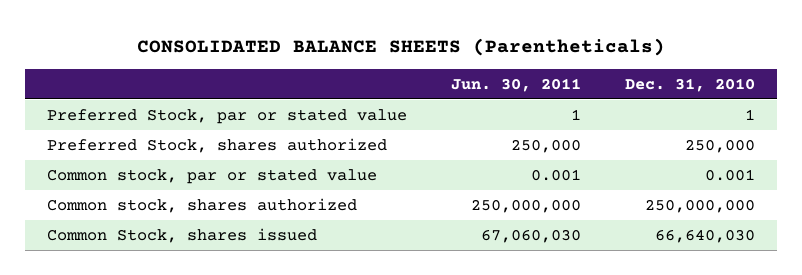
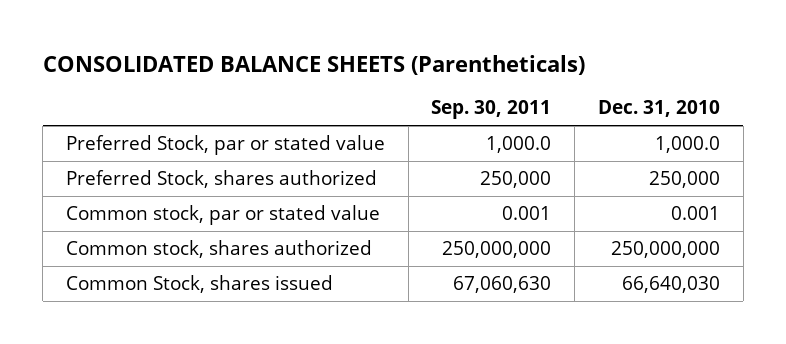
- | Jun. 30, 2011 | Dec. 31, 2010
+ | Sep. 30, 2011 | Dec. 31, 2010
- Preferred Stock, par or stated value | 1 | 1
+ Preferred Stock, par or stated value | 1,000.0 | 1,000.0

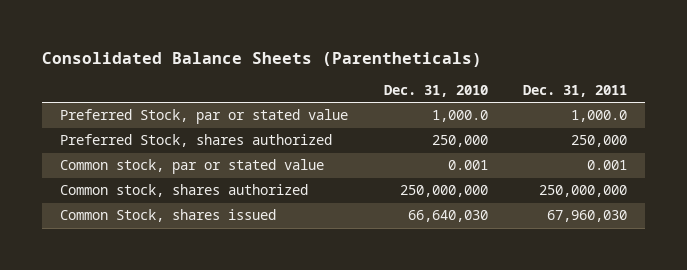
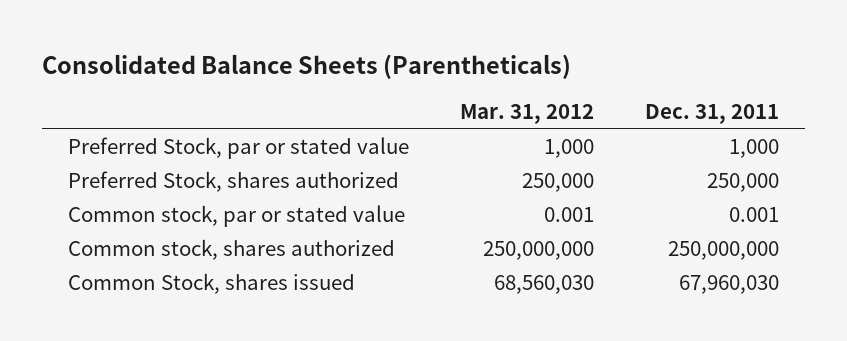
- | Dec. 31, 2010 | Dec. 31, 2011
+ | Mar. 31, 2012 | Dec. 31, 2011
- Preferred Stock, par or stated value | 1,000.0 | 1,000.0
+ Preferred Stock, par or stated value | 1,000 | 1,000

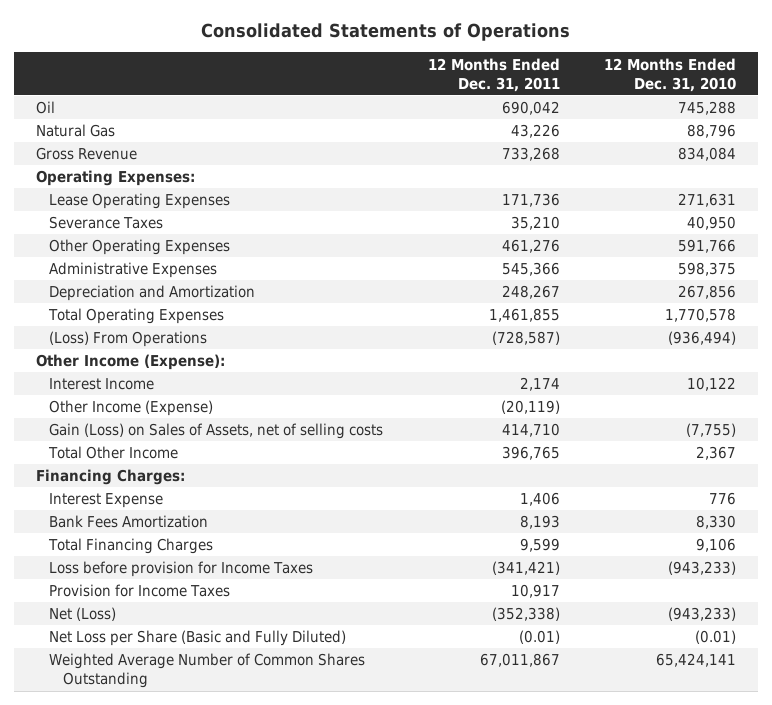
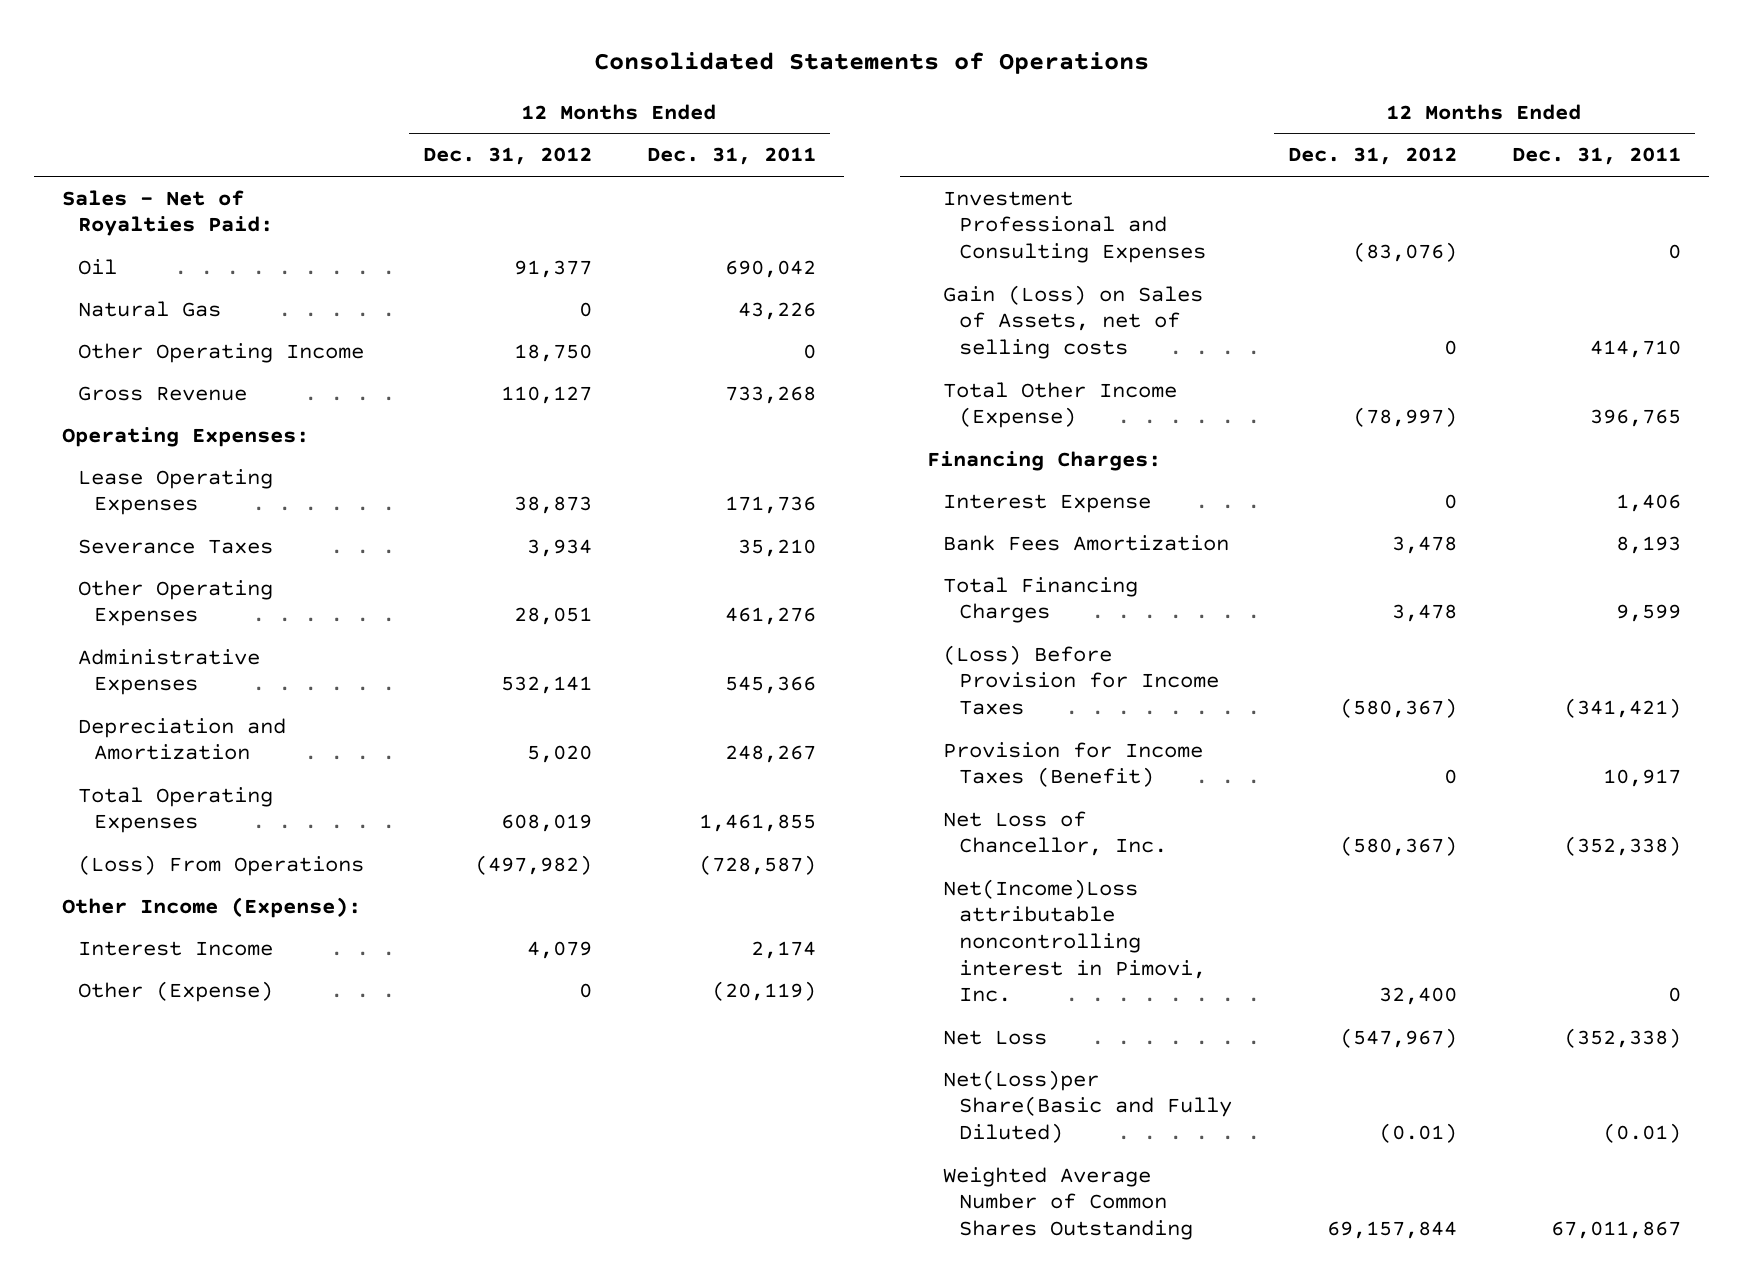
- | 12 Months Ended Dec. 31, 2011 | 12 Months Ended Dec. 31, 2010
+ | 12 Months Ended Dec. 31, 2012 | 12 Months Ended Dec. 31, 2011
+ Sales - Net of Royalties Paid:
+ Other Operating Income | 18,750 | 0
- Other Income (Expense) | (20,119) |
+ Other (Expense) | 0 | (20,119)
+ Investment Professional and Consulting Expenses | (83,076) | 0
- Total Other Income | 396,765 | 2,367
+ Total Other Income (Expense) | (78,997) | 396,765
- Loss before provision for Income Taxes | (341,421) | (943,233)
- Provision for Income Taxes | 10,917 |
- Net (Loss) | (352,338) | (943,233)
- Net Loss per Share (Basic and Fully Diluted) | (0.01) | (0.01)
+ (Loss) Before Provision for Income Taxes | (580,367) | (341,421)
+ Provision for Income Taxes (Benefit) | 0 | 10,917
+ Net Loss of Chancellor, Inc. | (580,367) | (352,338)
+ Net(Income)Loss attributable noncontrolling interest in Pimovi, Inc. | 32,400 | 0
+ Net Loss | (547,967) | (352,338)
+ Net(Loss)per Share(Basic and Fully Diluted) | (0.01) | (0.01)

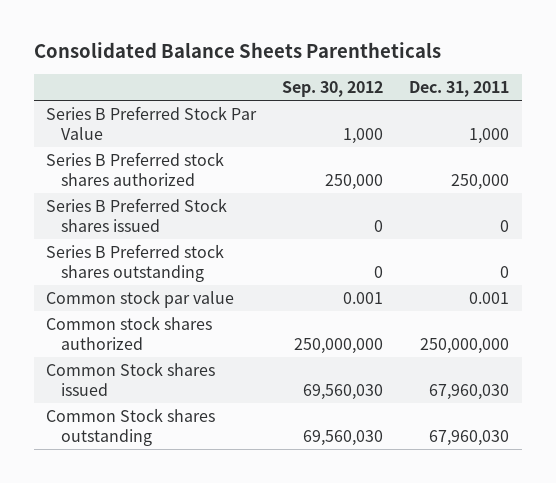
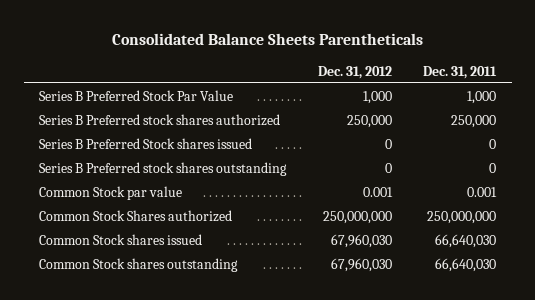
- | Sep. 30, 2012 | Dec. 31, 2011
+ | Dec. 31, 2012 | Dec. 31, 2011
- Common stock par value | 0.001 | 0.001
- Common stock shares authorized | 250,000,000 | 250,000,000
- Common Stock shares issued | 69,560,030 | 67,960,030
- Common Stock shares outstanding | 69,560,030 | 67,960,030
+ Common Stock par value | 0.001 | 0.001
+ Common Stock Shares authorized | 250,000,000 | 250,000,000
+ Common Stock shares issued | 67,960,030 | 66,640,030
+ Common Stock shares outstanding | 67,960,030 | 66,640,030

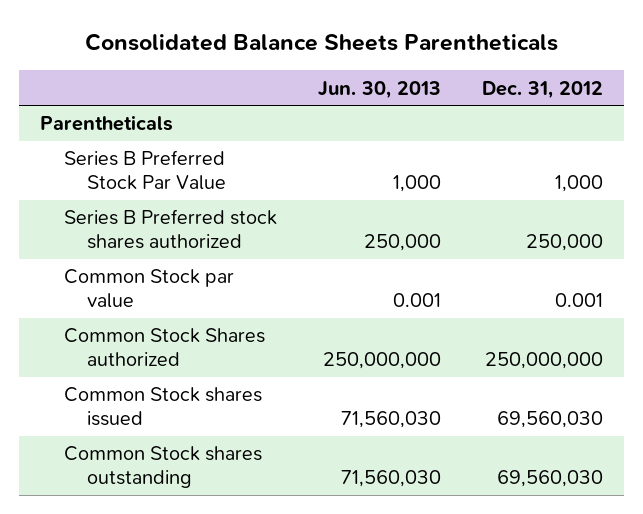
- | Dec. 31, 2012 | Dec. 31, 2011
+ | Jun. 30, 2013 | Dec. 31, 2012
+ Parentheticals
- Series B Preferred Stock shares issued | 0 | 0
- Series B Preferred stock shares outstanding | 0 | 0
- Common Stock shares issued | 67,960,030 | 66,640,030
- Common Stock shares outstanding | 67,960,030 | 66,640,030
+ Common Stock shares issued | 71,560,030 | 69,560,030
+ Common Stock shares outstanding | 71,560,030 | 69,560,030

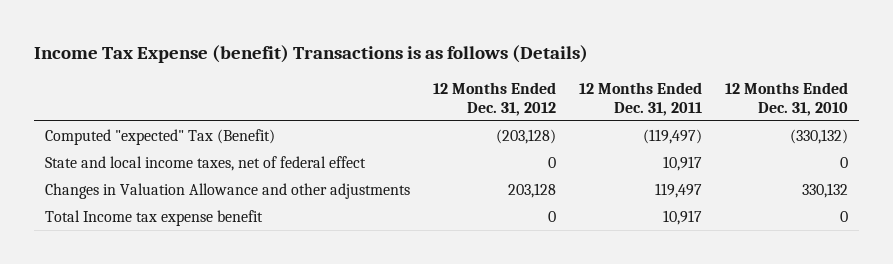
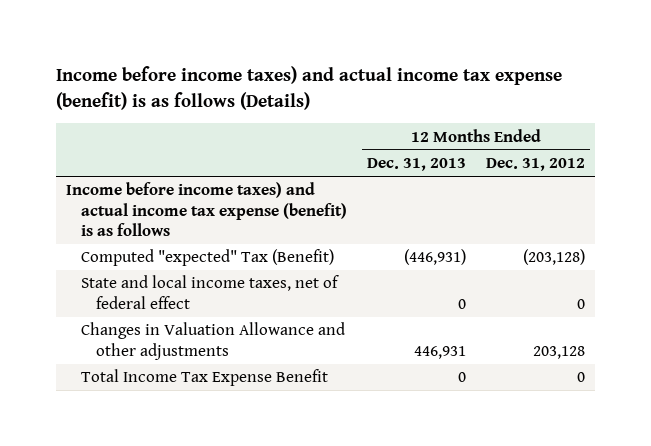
- Income Tax Expense (benefit) Transactions is as follows (Details)
+ Income before income taxes) and actual income tax expense (benefit) is as follows (Details)
- | 12 Months Ended Dec. 31, 2012 | 12 Months Ended Dec. 31, 2011 | 12 Months Ended Dec. 31, 2010
+ | 12 Months Ended Dec. 31, 2013 | 12 Months Ended Dec. 31, 2012
+ Income before income taxes) and actual income tax expense (benefit) is as follows
- Total Income tax expense benefit | 0 | 10,917 | 0
+ Total Income Tax Expense Benefit | 0 | 0

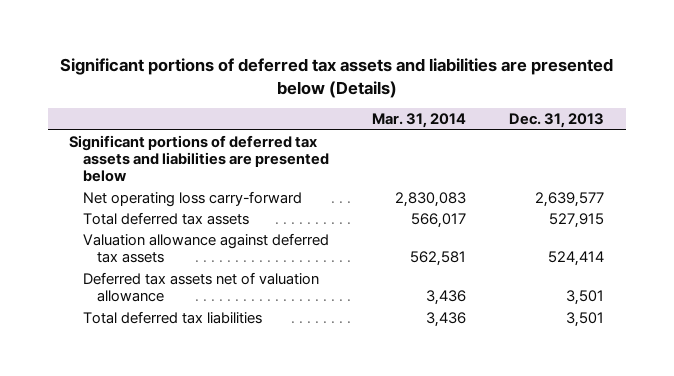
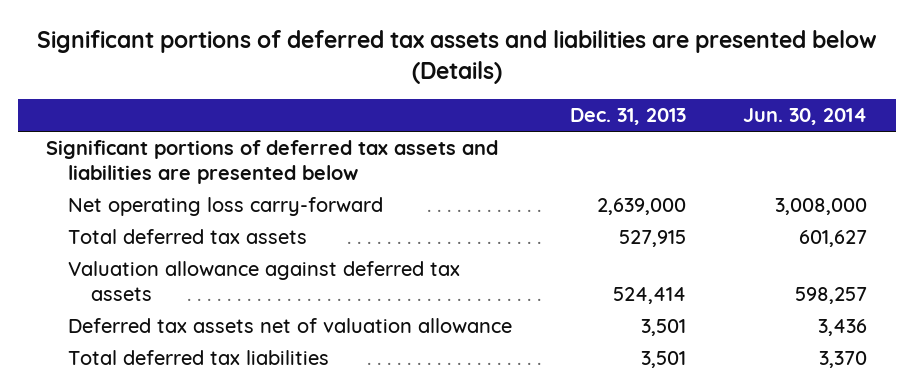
- | Mar. 31, 2014 | Dec. 31, 2013
+ | Dec. 31, 2013 | Jun. 30, 2014
- Net operating loss carry-forward | 2,830,083 | 2,639,577
+ Net operating loss carry-forward | 2,639,000 | 3,008,000

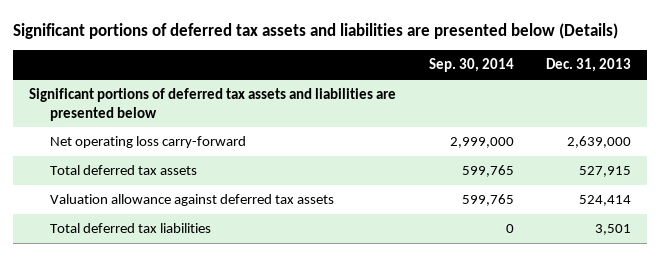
- | Dec. 31, 2013 | Jun. 30, 2014
+ | Sep. 30, 2014 | Dec. 31, 2013
- Deferred tax assets net of valuation allowance | 3,501 | 3,436

